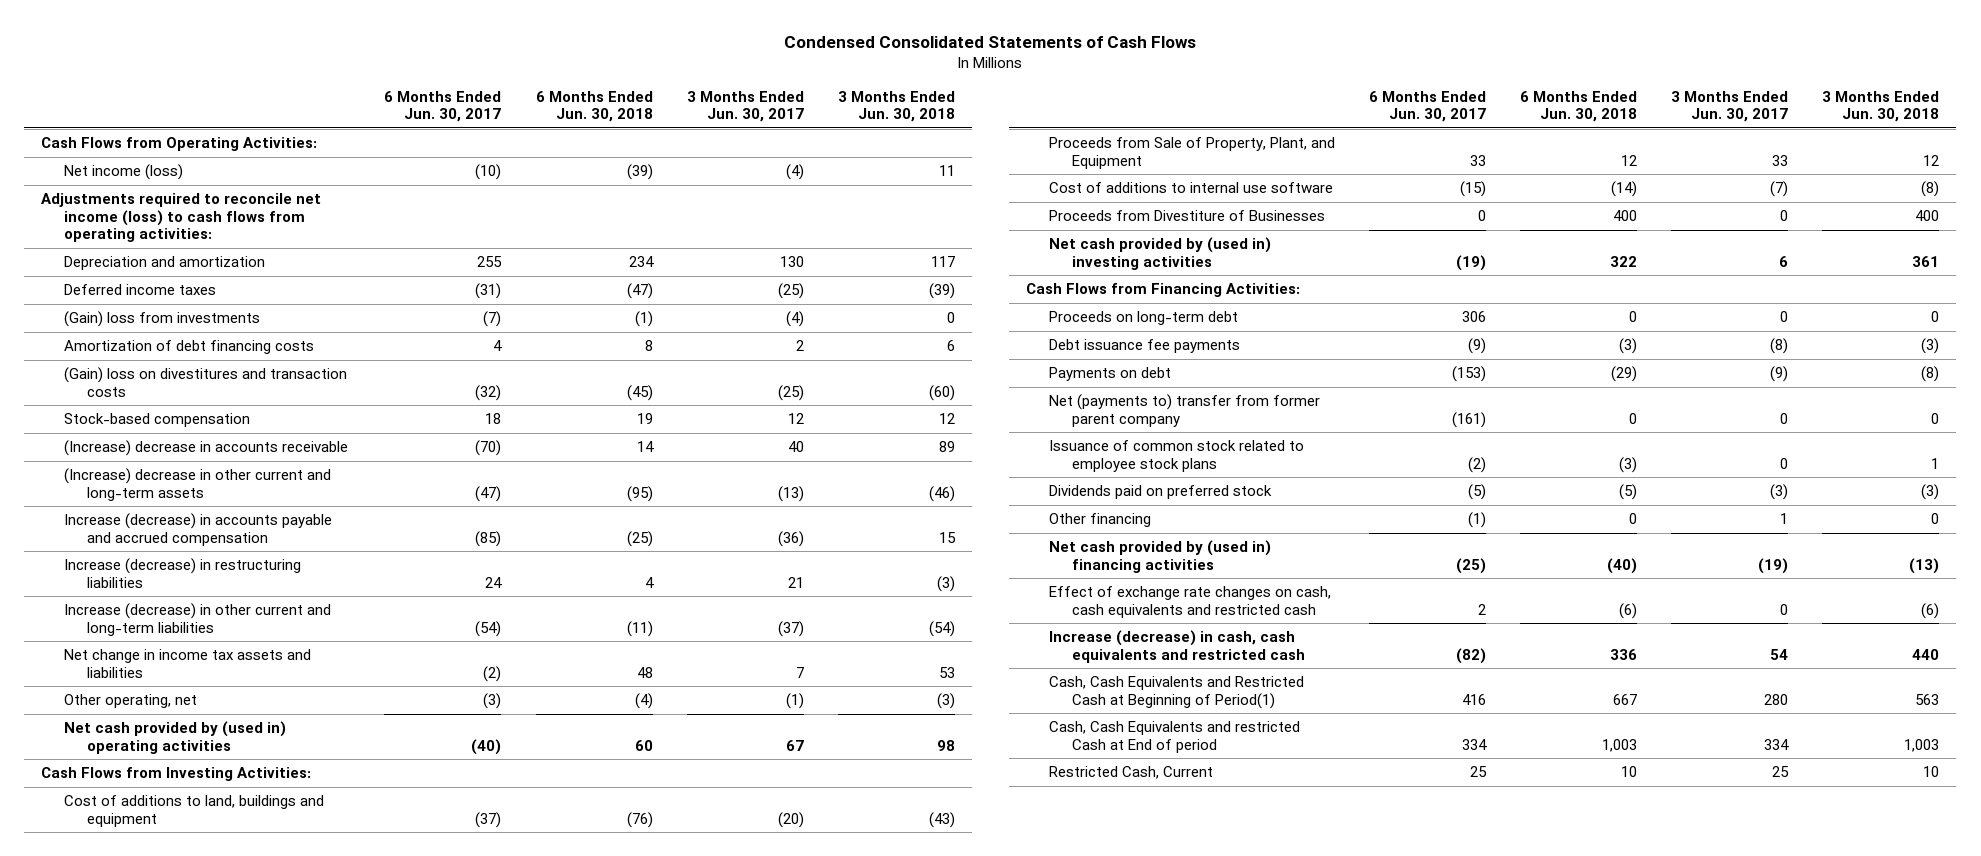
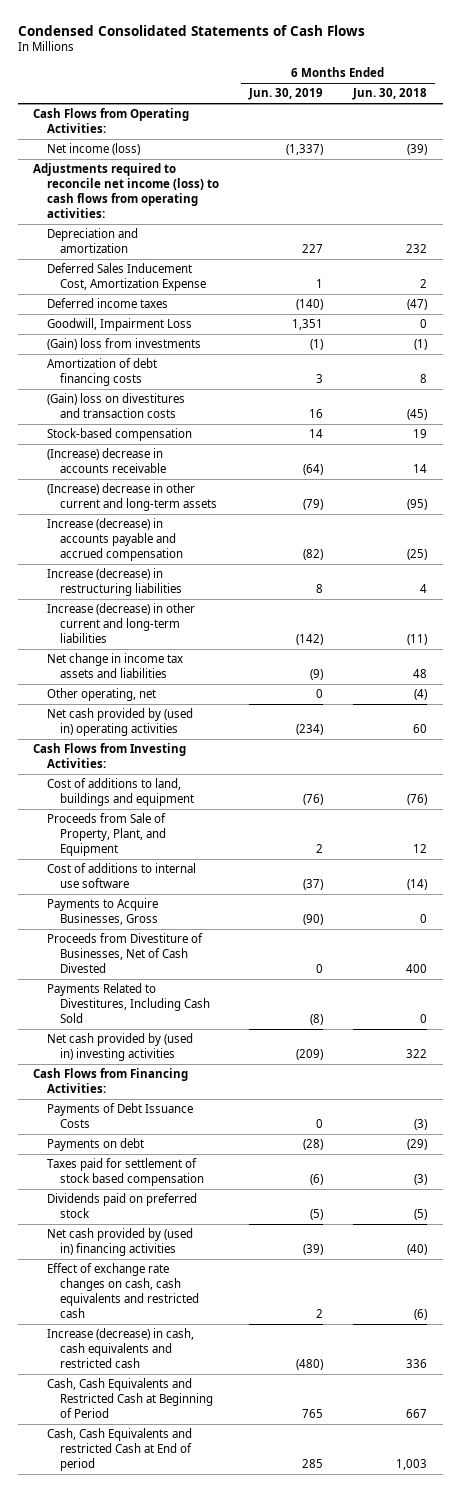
- | 6 Months Ended Jun. 30, 2017 | 6 Months Ended Jun. 30, 2018 | 3 Months Ended Jun. 30, 2017 | 3 Months Ended Jun. 30, 2018
+ | 6 Months Ended Jun. 30, 2019 | 6 Months Ended Jun. 30, 2018
- Depreciation and amortization | 255 | 234 | 130 | 117
+ Depreciation and amortization | 227 | 232
+ Deferred Sales Inducement Cost, Amortization Expense | 1 | 2
+ Goodwill, Impairment Loss | 1,351 | 0
- Proceeds from Divestiture of Businesses | 0 | 400 | 0 | 400
+ Payments to Acquire Businesses, Gross | (90) | 0
+ Proceeds from Divestiture of Businesses, Net of Cash Divested | 0 | 400
+ Payments Related to Divestitures, Including Cash Sold | (8) | 0
- Proceeds on long-term debt | 306 | 0 | 0 | 0
- Debt issuance fee payments | (9) | (3) | (8) | (3)
+ Payments of Debt Issuance Costs | 0 | (3)
- Net (payments to) transfer from former parent company | (161) | 0 | 0 | 0
- Issuance of common stock related to employee stock plans | (2) | (3) | 0 | 1
+ Taxes paid for settlement of stock based compensation | (6) | (3)
- Other financing | (1) | 0 | 1 | 0
- Cash, Cash Equivalents and Restricted Cash at Beginning of Period(1) | 416 | 667 | 280 | 563
+ Cash, Cash Equivalents and Restricted Cash at Beginning of Period | 765 | 667
- Restricted Cash, Current | 25 | 10 | 25 | 10

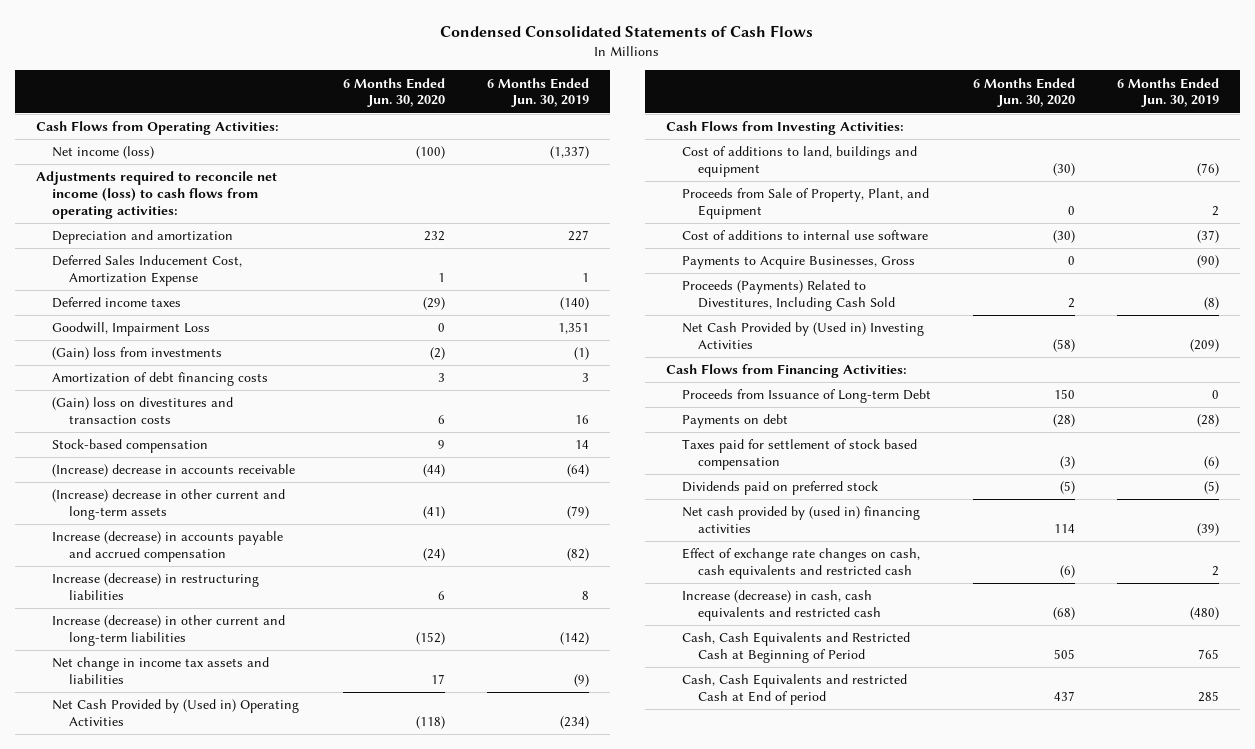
- | 6 Months Ended Jun. 30, 2019 | 6 Months Ended Jun. 30, 2018
+ | 6 Months Ended Jun. 30, 2020 | 6 Months Ended Jun. 30, 2019
- Other operating, net | 0 | (4)
- Net cash provided by (used in) operating activities | (234) | 60
+ Net Cash Provided by (Used in) Operating Activities | (118) | (234)
- Proceeds from Divestiture of Businesses, Net of Cash Divested | 0 | 400
- Payments Related to Divestitures, Including Cash Sold | (8) | 0
- Net cash provided by (used in) investing activities | (209) | 322
+ Proceeds (Payments) Related to Divestitures, Including Cash Sold | 2 | (8)
+ Net Cash Provided by (Used in) Investing Activities | (58) | (209)
- Payments of Debt Issuance Costs | 0 | (3)
+ Proceeds from Issuance of Long-term Debt | 150 | 0

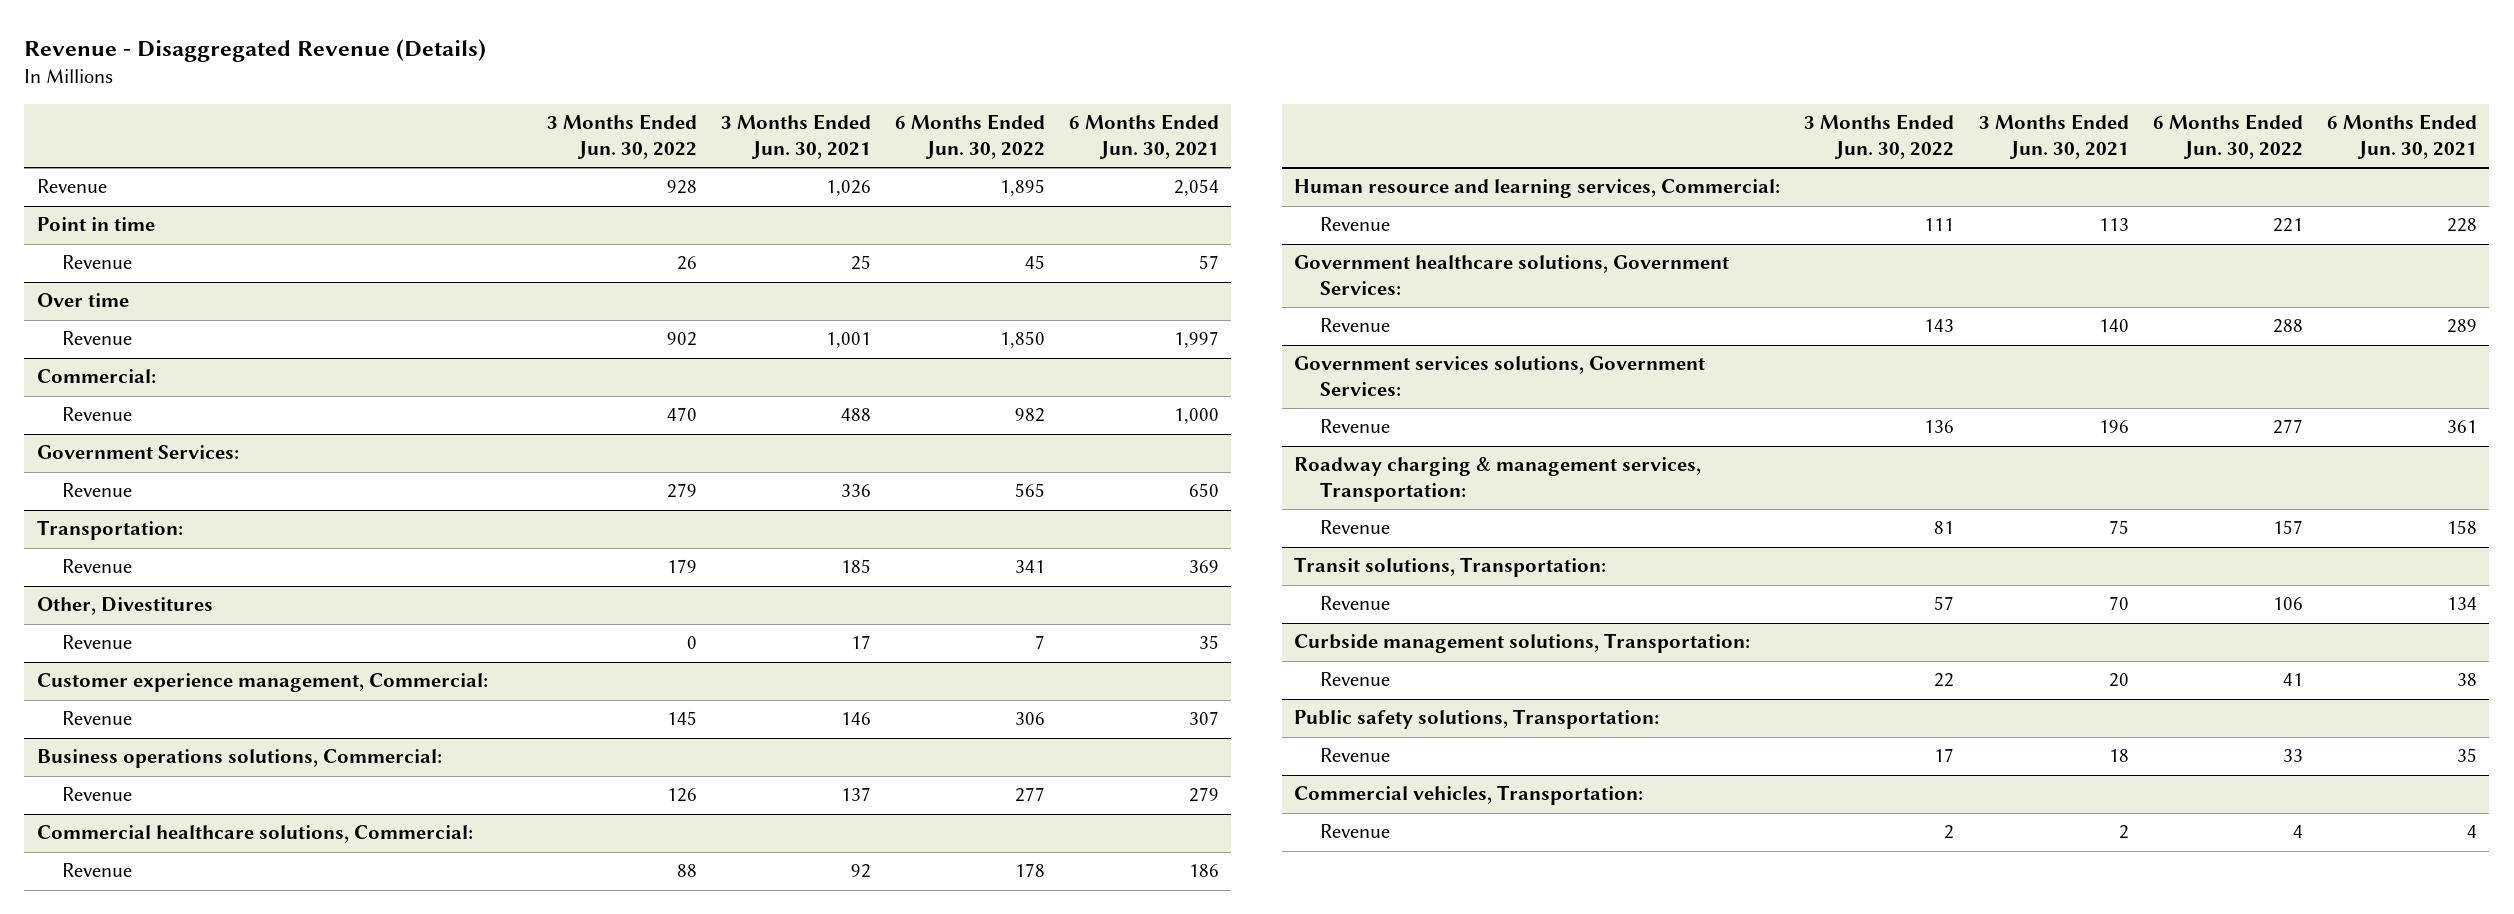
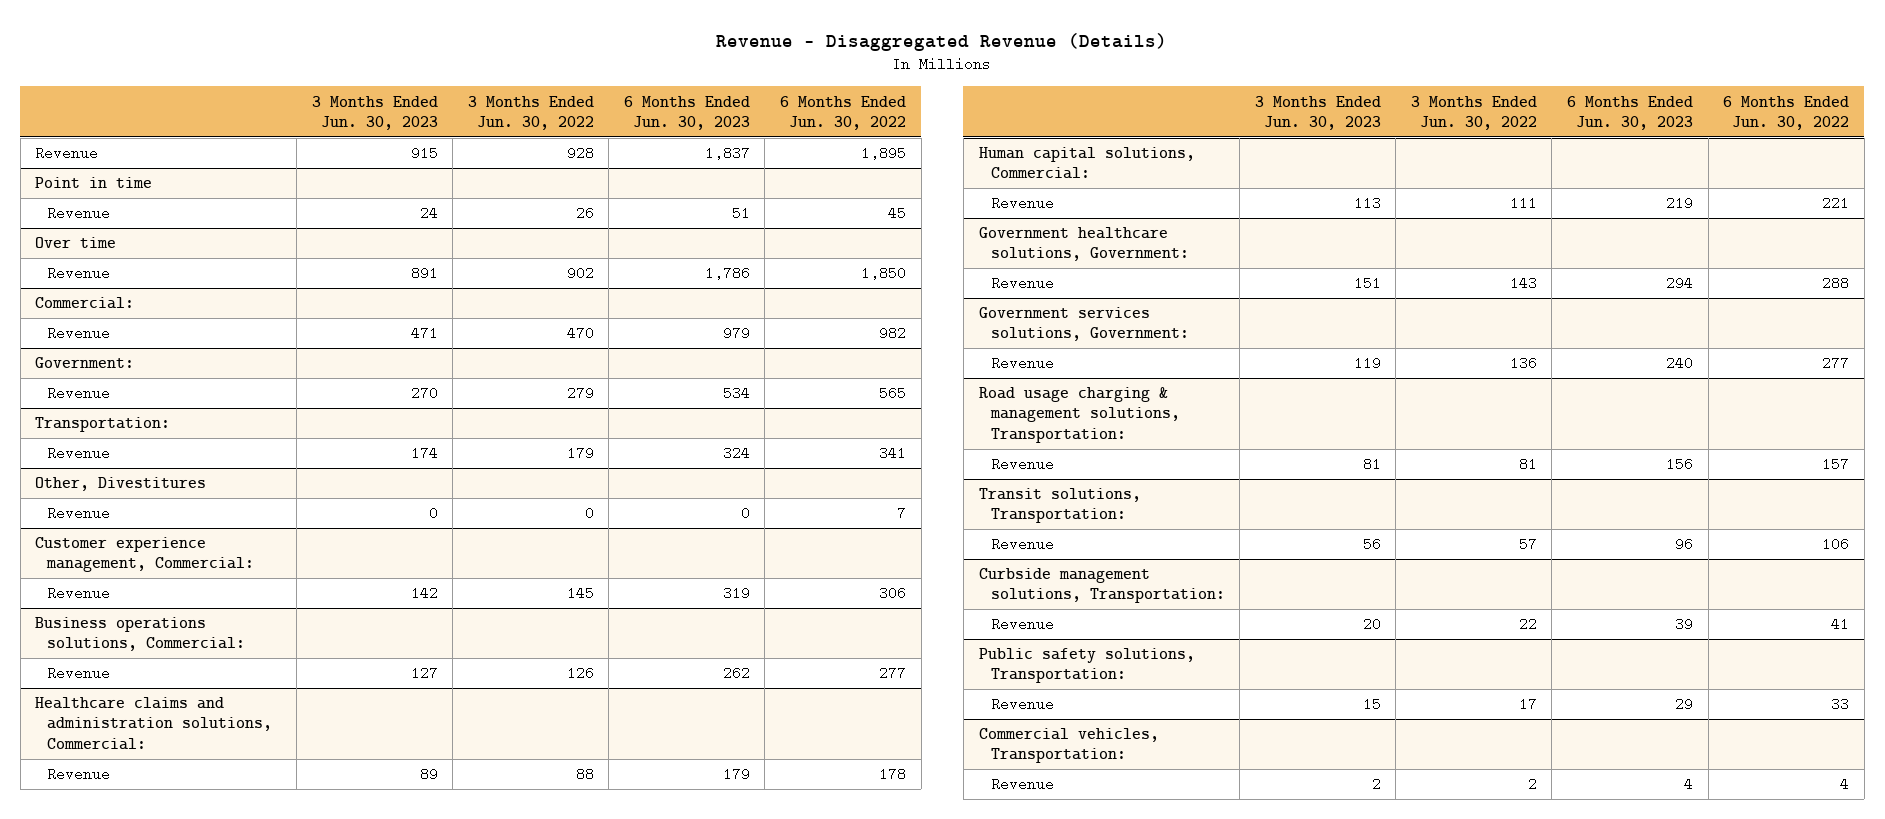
- | 3 Months Ended Jun. 30, 2022 | 3 Months Ended Jun. 30, 2021 | 6 Months Ended Jun. 30, 2022 | 6 Months Ended Jun. 30, 2021
+ | 3 Months Ended Jun. 30, 2023 | 3 Months Ended Jun. 30, 2022 | 6 Months Ended Jun. 30, 2023 | 6 Months Ended Jun. 30, 2022
- Government Services:
+ Government:
- Commercial healthcare solutions, Commercial:
+ Healthcare claims and administration solutions, Commercial:
- Human resource and learning services, Commercial:
+ Human capital solutions, Commercial:
- Government healthcare solutions, Government Services:
+ Government healthcare solutions, Government:
- Government services solutions, Government Services:
+ Government services solutions, Government:
- Roadway charging & management services, Transportation:
+ Road usage charging & management solutions, Transportation:

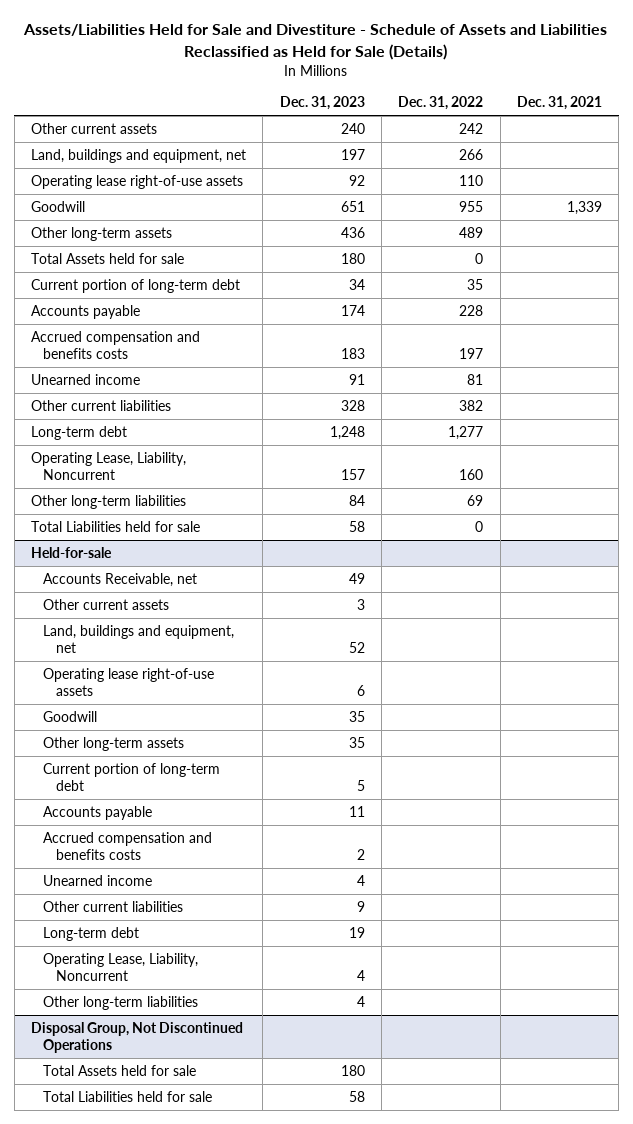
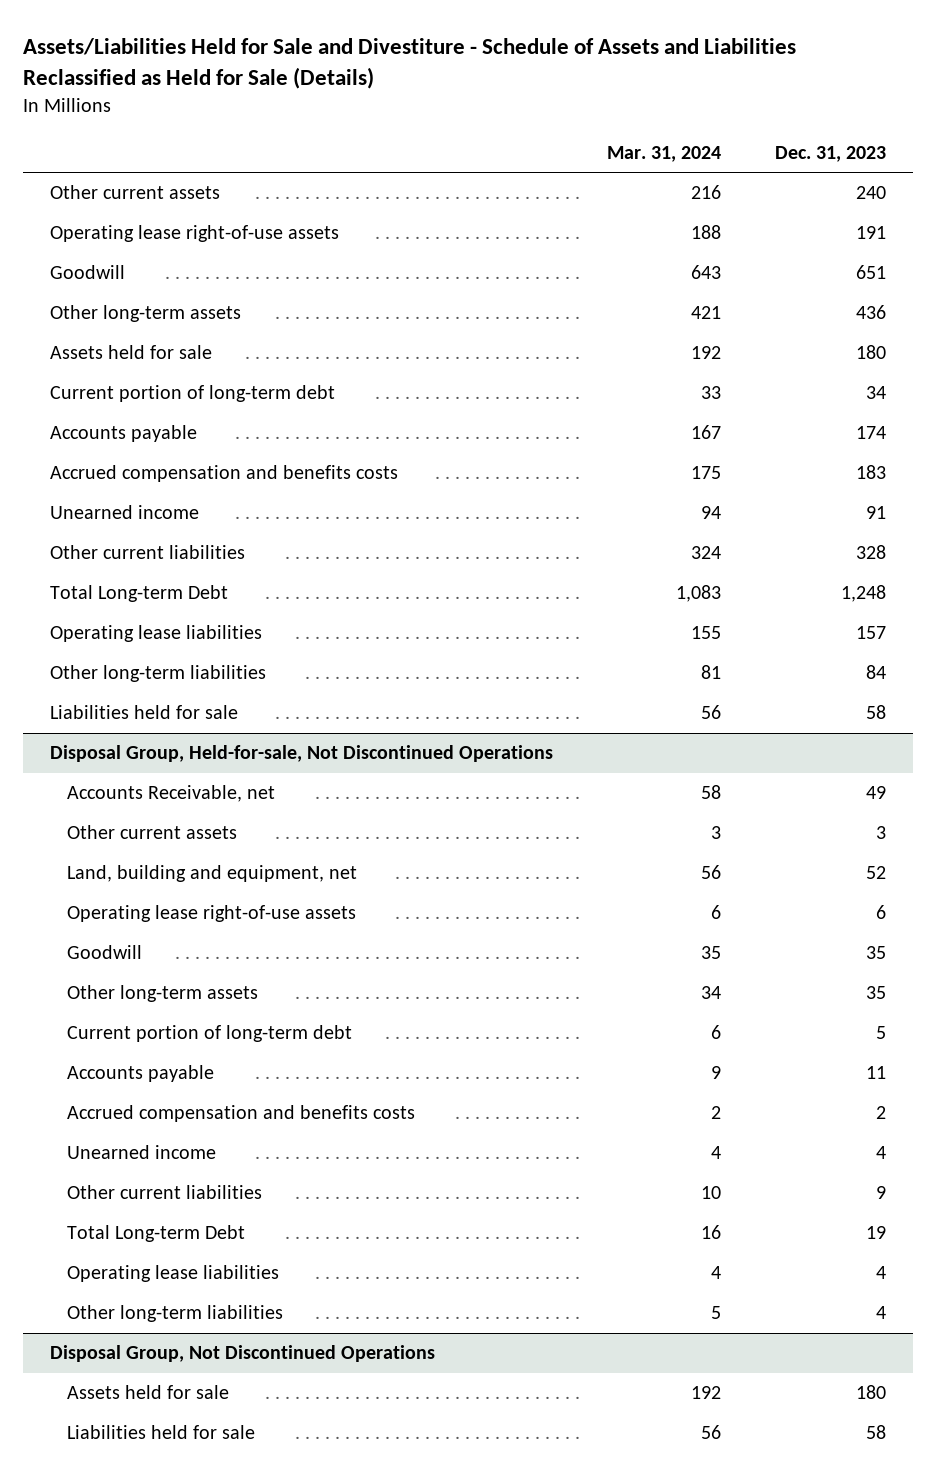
- | Dec. 31, 2023 | Dec. 31, 2022 | Dec. 31, 2021
+ | Mar. 31, 2024 | Dec. 31, 2023
- Land, buildings and equipment, net | 197 | 266 |
- Operating lease right-of-use assets | 92 | 110 |
+ Operating lease right-of-use assets | 188 | 191
- Total Assets held for sale | 180 | 0 |
+ Assets held for sale | 192 | 180
- Long-term debt | 1,248 | 1,277 |
- Operating Lease, Liability, Noncurrent | 157 | 160 |
+ Total Long-term Debt | 1,083 | 1,248
+ Operating lease liabilities | 155 | 157
- Total Liabilities held for sale | 58 | 0 |
- Held-for-sale
+ Liabilities held for sale | 56 | 58
+ Disposal Group, Held-for-sale, Not Discontinued Operations
- Land, buildings and equipment, net | 52 | |
+ Land, building and equipment, net | 56 | 52
- Long-term debt | 19 | |
- Operating Lease, Liability, Noncurrent | 4 | |
+ Total Long-term Debt | 16 | 19
+ Operating lease liabilities | 4 | 4
@ Disposal Group, Not Discontinued Operations
- Total Assets held for sale | 180 | |
- Total Liabilities held for sale | 58 | |
+ Assets held for sale | 192 | 180
+ Liabilities held for sale | 56 | 58

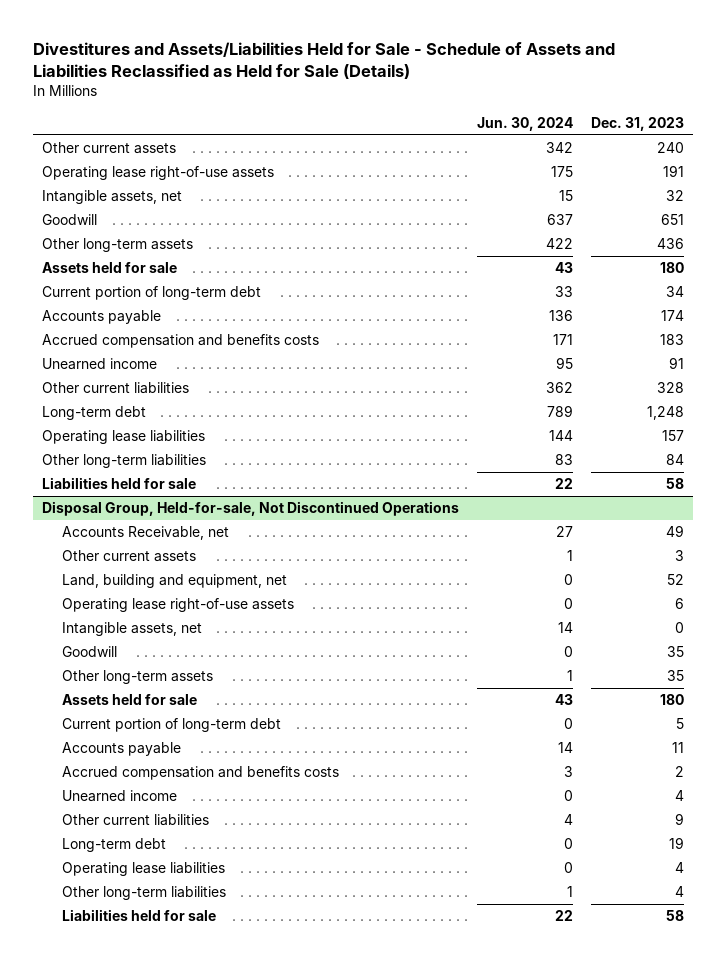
- Assets/Liabilities Held for Sale and Divestiture - Schedule of Assets and Liabilities Reclassified as Held for Sale (Details)
+ Divestitures and Assets/Liabilities Held for Sale - Schedule of Assets and Liabilities Reclassified as Held for Sale (Details)
- | Mar. 31, 2024 | Dec. 31, 2023
+ | Jun. 30, 2024 | Dec. 31, 2023
+ Intangible assets, net | 15 | 32
- Total Long-term Debt | 1,083 | 1,248
+ Long-term debt | 789 | 1,248
@ Disposal Group, Held-for-sale, Not Discontinued Operations
+ Intangible assets, net | 14 | 0
+ Assets held for sale | 43 | 180
- Total Long-term Debt | 16 | 19
+ Long-term debt | 0 | 19
- Disposal Group, Not Discontinued Operations
- Assets held for sale | 192 | 180

